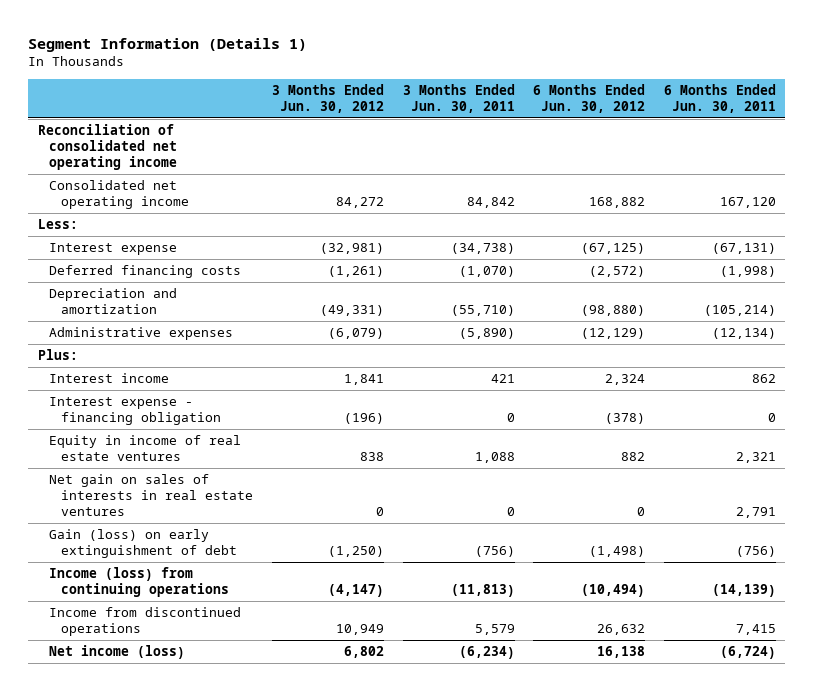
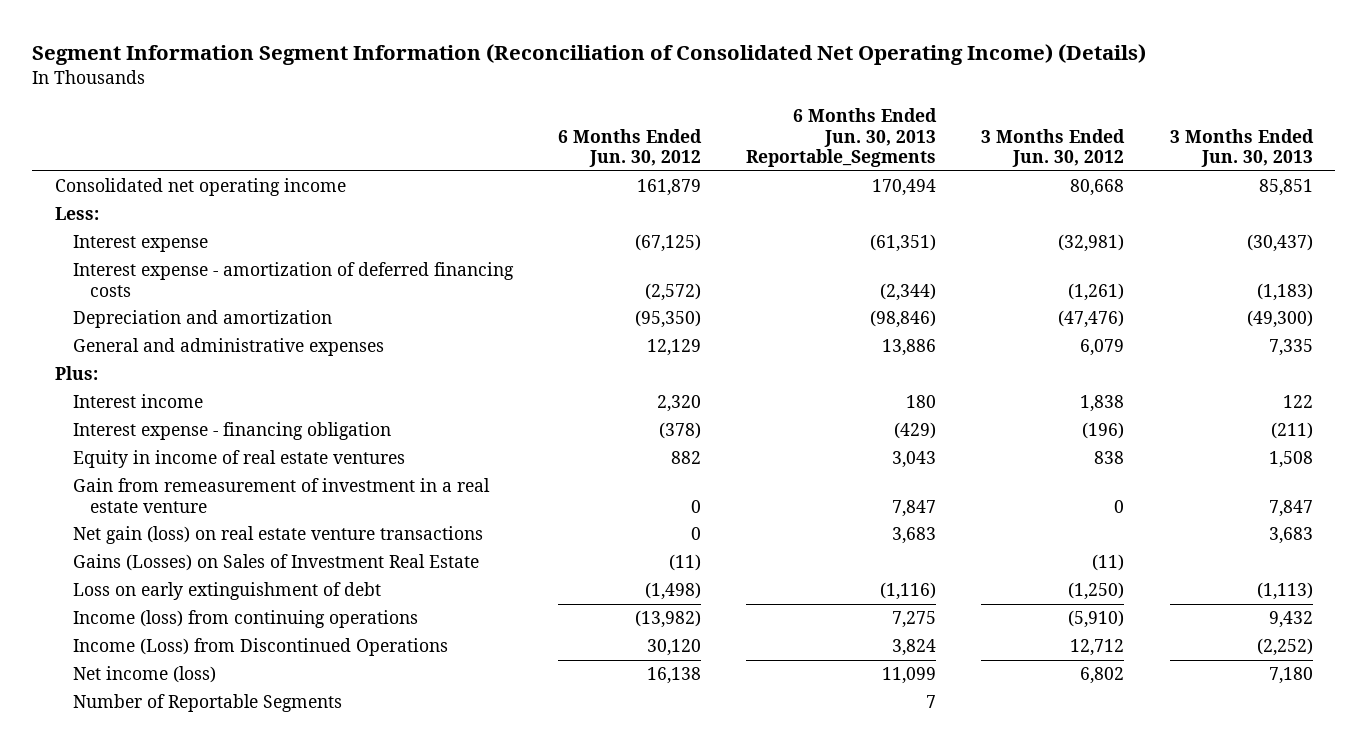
- Segment Information (Details 1)
+ Segment Information Segment Information (Reconciliation of Consolidated Net Operating Income) (Details)
- | 3 Months Ended Jun. 30, 2012 | 3 Months Ended Jun. 30, 2011 | 6 Months Ended Jun. 30, 2012 | 6 Months Ended Jun. 30, 2011
+ | 6 Months Ended Jun. 30, 2012 | 6 Months Ended Jun. 30, 2013 Reportable_Segments | 3 Months Ended Jun. 30, 2012 | 3 Months Ended Jun. 30, 2013
- Reconciliation of consolidated net operating income
- Consolidated net operating income | 84,272 | 84,842 | 168,882 | 167,120
+ Consolidated net operating income | 161,879 | 170,494 | 80,668 | 85,851
- Deferred financing costs | (1,261) | (1,070) | (2,572) | (1,998)
- Depreciation and amortization | (49,331) | (55,710) | (98,880) | (105,214)
- Administrative expenses | (6,079) | (5,890) | (12,129) | (12,134)
+ Interest expense - amortization of deferred financing costs | (2,572) | (2,344) | (1,261) | (1,183)
+ Depreciation and amortization | (95,350) | (98,846) | (47,476) | (49,300)
+ General and administrative expenses | 12,129 | 13,886 | 6,079 | 7,335
- Interest income | 1,841 | 421 | 2,324 | 862
+ Interest income | 2,320 | 180 | 1,838 | 122
- Net gain on sales of interests in real estate ventures | 0 | 0 | 0 | 2,791
- Gain (loss) on early extinguishment of debt | (1,250) | (756) | (1,498) | (756)
- Income (loss) from continuing operations | (4,147) | (11,813) | (10,494) | (14,139)
- Income from discontinued operations | 10,949 | 5,579 | 26,632 | 7,415
+ Gain from remeasurement of investment in a real estate venture | 0 | 7,847 | 0 | 7,847
+ Net gain (loss) on real estate venture transactions | 0 | 3,683 | | 3,683
+ Gains (Losses) on Sales of Investment Real Estate | (11) | | (11) |
+ Loss on early extinguishment of debt | (1,498) | (1,116) | (1,250) | (1,113)
+ Income (loss) from continuing operations | (13,982) | 7,275 | (5,910) | 9,432
+ Income (Loss) from Discontinued Operations | 30,120 | 3,824 | 12,712 | (2,252)
+ Number of Reportable Segments | | 7 | |

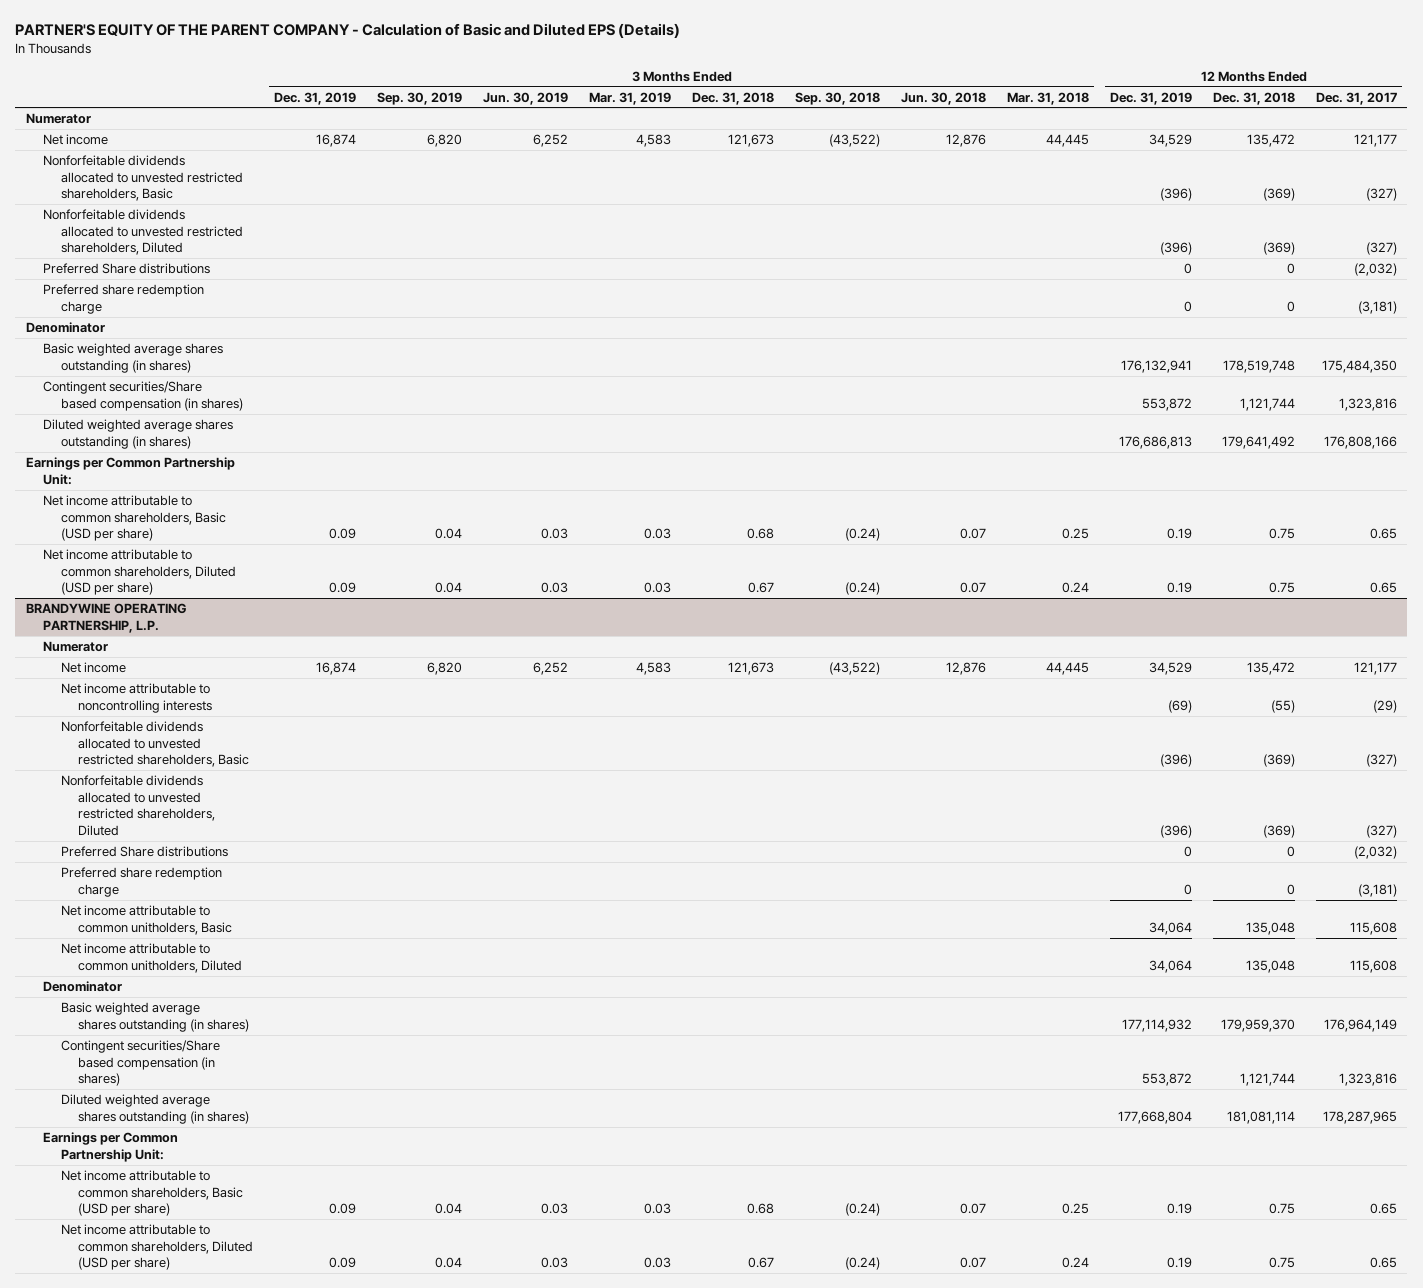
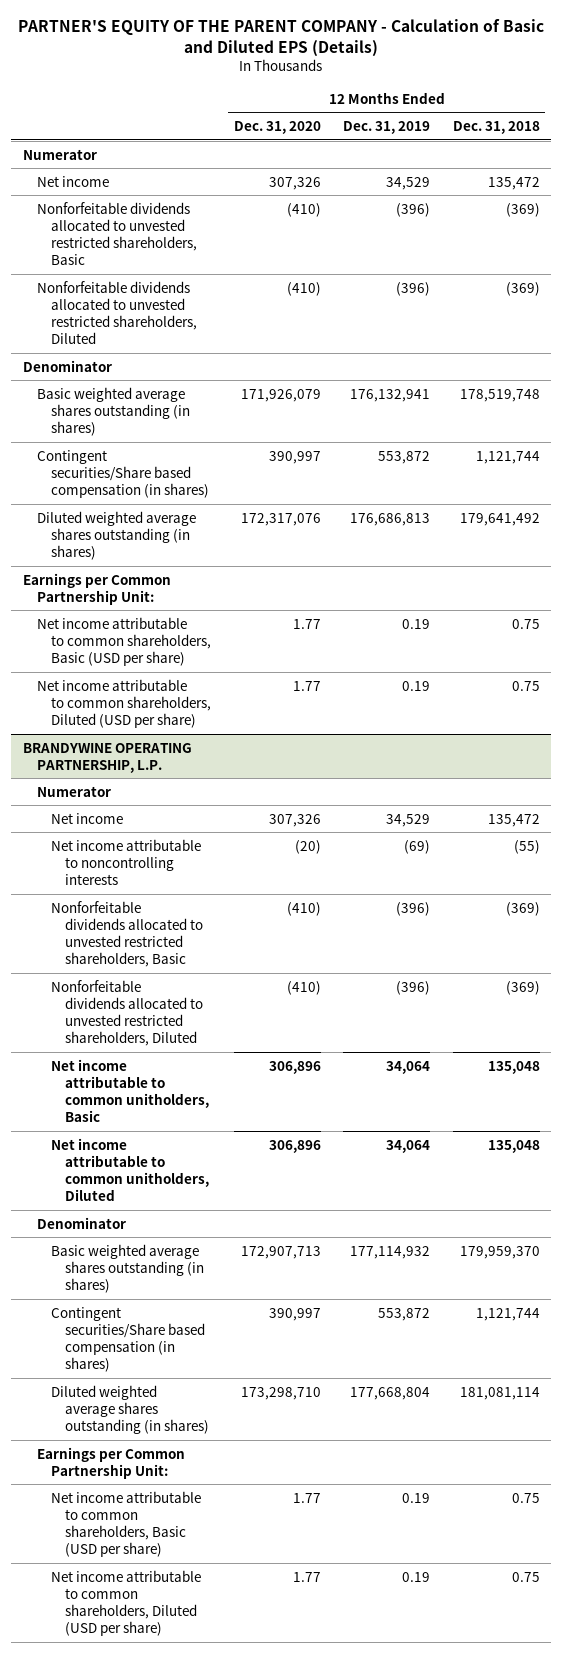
- | 3 Months Ended Dec. 31, 2019 | 3 Months Ended Sep. 30, 2019 | 3 Months Ended Jun. 30, 2019 | 3 Months Ended Mar. 31, 2019 | 3 Months Ended Dec. 31, 2018 | 3 Months Ended Sep. 30, 2018 | 3 Months Ended Jun. 30, 2018 | 3 Months Ended Mar. 31, 2018 | 12 Months Ended Dec. 31, 2019 | 12 Months Ended Dec. 31, 2018 | 12 Months Ended Dec. 31, 2017
+ | 12 Months Ended Dec. 31, 2020 | 12 Months Ended Dec. 31, 2019 | 12 Months Ended Dec. 31, 2018
- Preferred Share distributions | | | | | | | | | 0 | 0 | (2,032)
- Preferred share redemption charge | | | | | | | | | 0 | 0 | (3,181)
@ BRANDYWINE OPERATING PARTNERSHIP, L.P.
- Preferred Share distributions | | | | | | | | | 0 | 0 | (2,032)
- Preferred share redemption charge | | | | | | | | | 0 | 0 | (3,181)

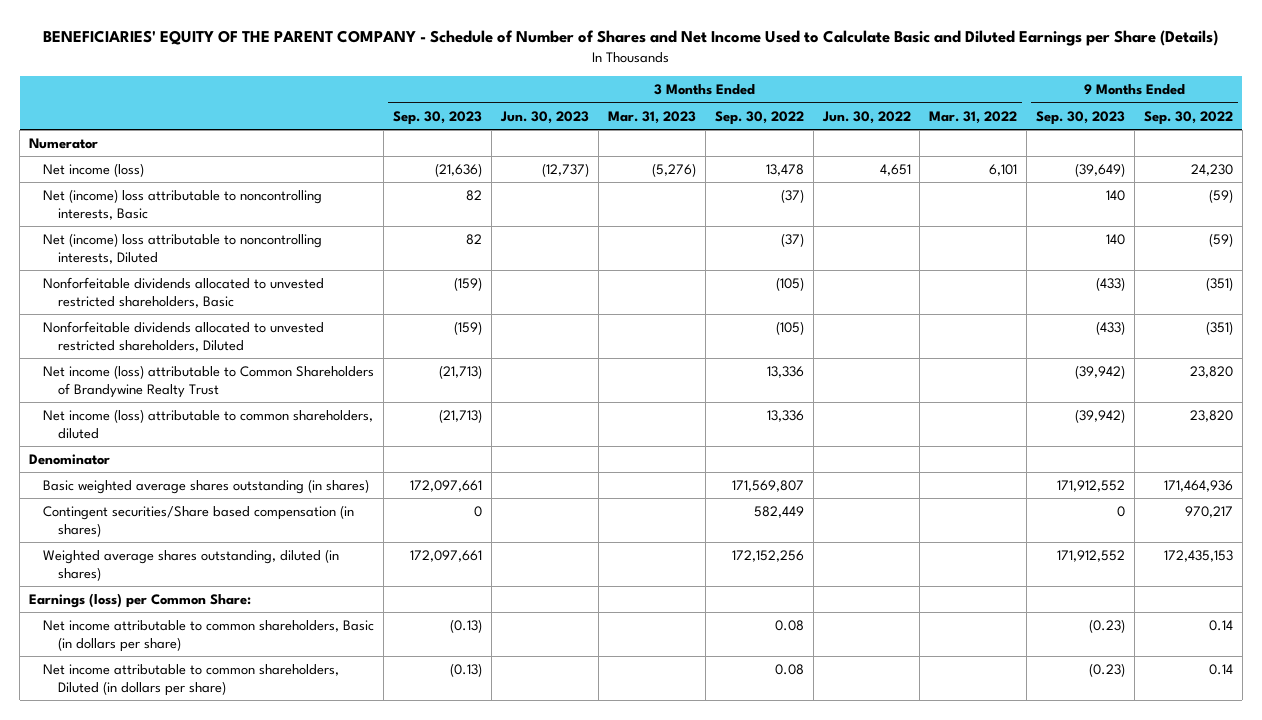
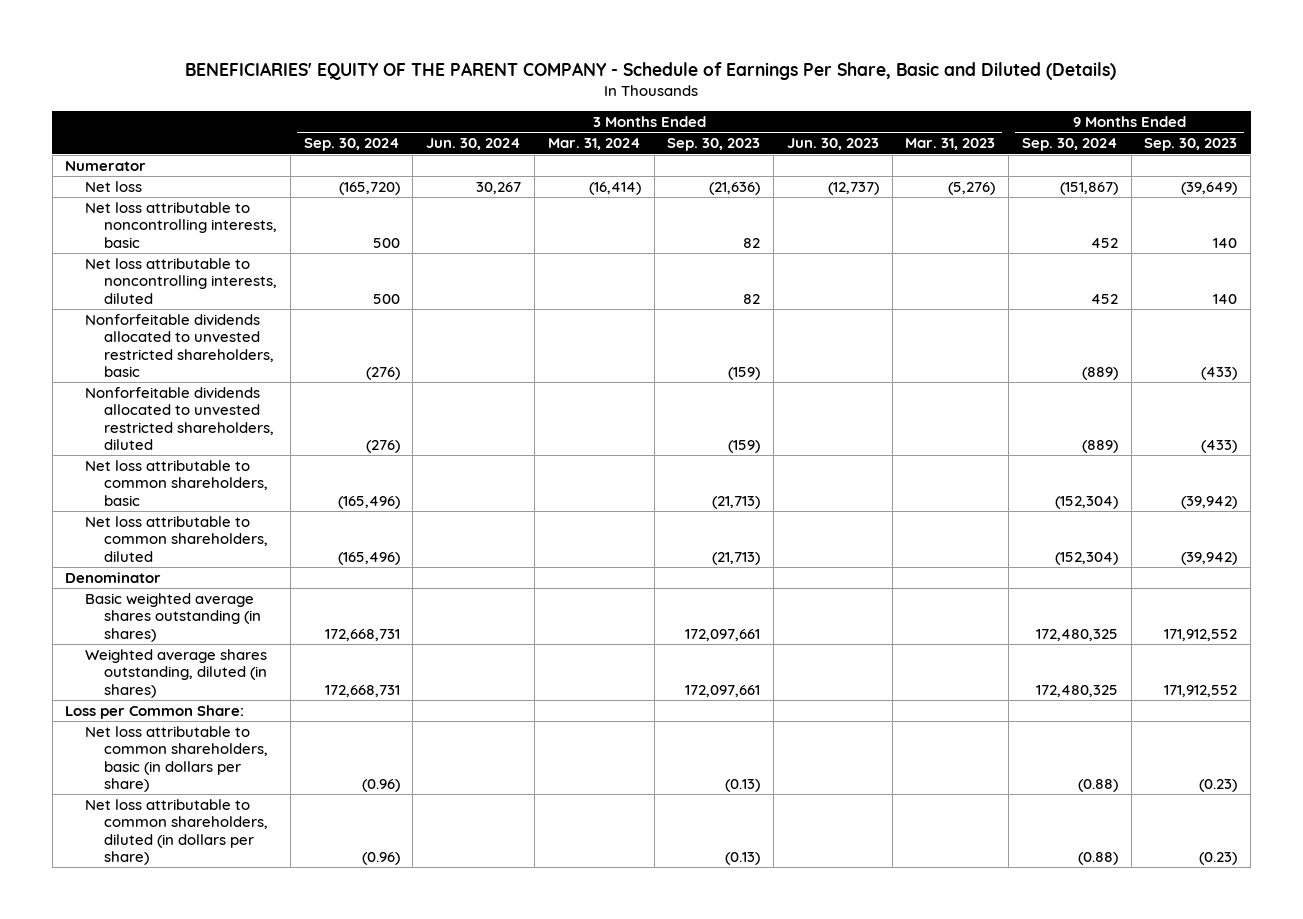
- BENEFICIARIES' EQUITY OF THE PARENT COMPANY - Schedule of Number of Shares and Net Income Used to Calculate Basic and Diluted Earnings per Share (Details)
+ BENEFICIARIES' EQUITY OF THE PARENT COMPANY - Schedule of Earnings Per Share, Basic and Diluted (Details)
- | 3 Months Ended Sep. 30, 2023 | 3 Months Ended Jun. 30, 2023 | 3 Months Ended Mar. 31, 2023 | 3 Months Ended Sep. 30, 2022 | 3 Months Ended Jun. 30, 2022 | 3 Months Ended Mar. 31, 2022 | 9 Months Ended Sep. 30, 2023 | 9 Months Ended Sep. 30, 2022
+ | 3 Months Ended Sep. 30, 2024 | 3 Months Ended Jun. 30, 2024 | 3 Months Ended Mar. 31, 2024 | 3 Months Ended Sep. 30, 2023 | 3 Months Ended Jun. 30, 2023 | 3 Months Ended Mar. 31, 2023 | 9 Months Ended Sep. 30, 2024 | 9 Months Ended Sep. 30, 2023
- Net income (loss) | (21,636) | (12,737) | (5,276) | 13,478 | 4,651 | 6,101 | (39,649) | 24,230
- Net (income) loss attributable to noncontrolling interests, Basic | 82 | | | (37) | | | 140 | (59)
- Net (income) loss attributable to noncontrolling interests, Diluted | 82 | | | (37) | | | 140 | (59)
- Nonforfeitable dividends allocated to unvested restricted shareholders, Basic | (159) | | | (105) | | | (433) | (351)
- Nonforfeitable dividends allocated to unvested restricted shareholders, Diluted | (159) | | | (105) | | | (433) | (351)
- Net income (loss) attributable to Common Shareholders of Brandywine Realty Trust | (21,713) | | | 13,336 | | | (39,942) | 23,820
- Net income (loss) attributable to common shareholders, diluted | (21,713) | | | 13,336 | | | (39,942) | 23,820
+ Net loss | (165,720) | 30,267 | (16,414) | (21,636) | (12,737) | (5,276) | (151,867) | (39,649)
+ Net loss attributable to noncontrolling interests, basic | 500 | | | 82 | | | 452 | 140
+ Net loss attributable to noncontrolling interests, diluted | 500 | | | 82 | | | 452 | 140
+ Nonforfeitable dividends allocated to unvested restricted shareholders, basic | (276) | | | (159) | | | (889) | (433)
+ Nonforfeitable dividends allocated to unvested restricted shareholders, diluted | (276) | | | (159) | | | (889) | (433)
+ Net loss attributable to common shareholders, basic | (165,496) | | | (21,713) | | | (152,304) | (39,942)
+ Net loss attributable to common shareholders, diluted | (165,496) | | | (21,713) | | | (152,304) | (39,942)
- Contingent securities/Share based compensation (in shares) | 0 | | | 582,449 | | | 0 | 970,217
- Earnings (loss) per Common Share:
- Net income attributable to common shareholders, Basic (in dollars per share) | (0.13) | | | 0.08 | | | (0.23) | 0.14
- Net income attributable to common shareholders, Diluted (in dollars per share) | (0.13) | | | 0.08 | | | (0.23) | 0.14
+ Loss per Common Share:
+ Net loss attributable to common shareholders, basic (in dollars per share) | (0.96) | | | (0.13) | | | (0.88) | (0.23)
+ Net loss attributable to common shareholders, diluted (in dollars per share) | (0.96) | | | (0.13) | | | (0.88) | (0.23)

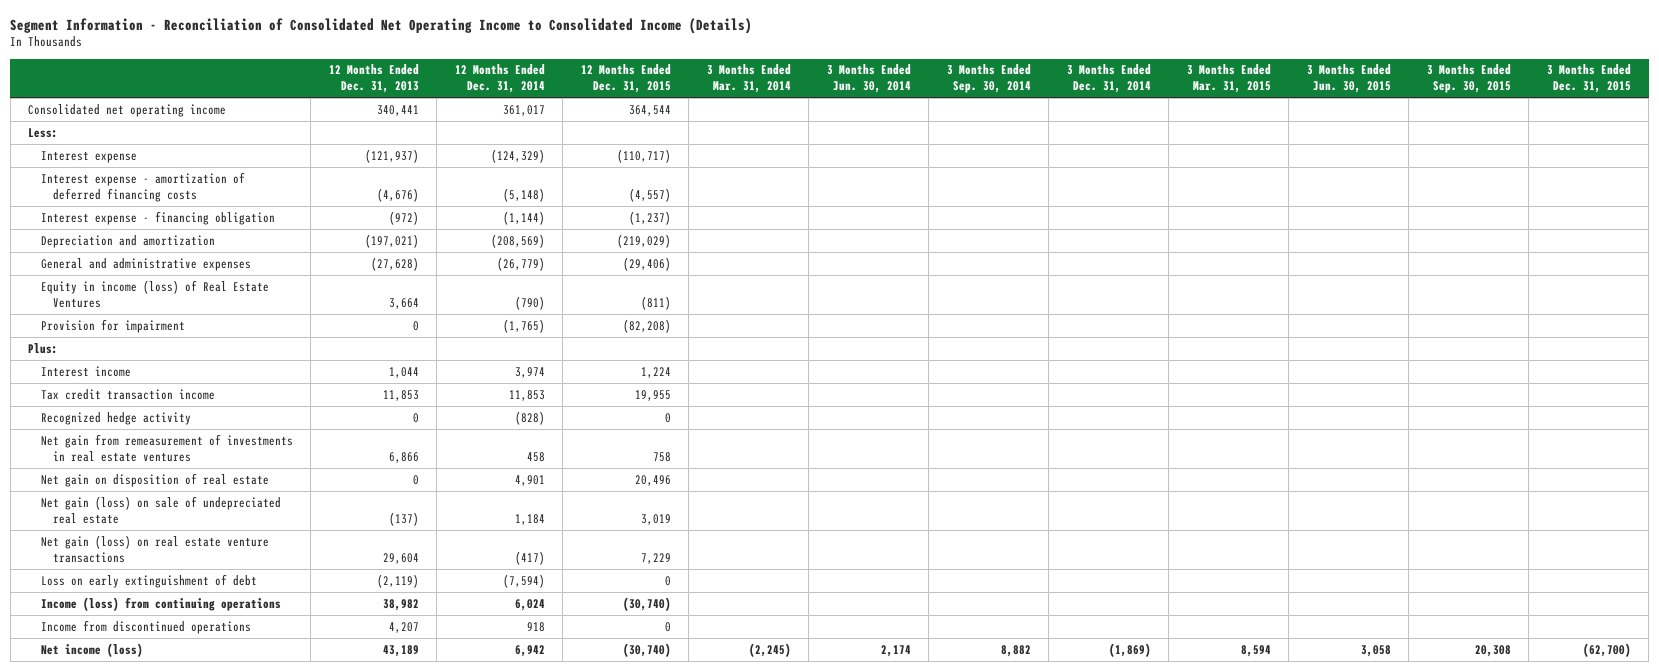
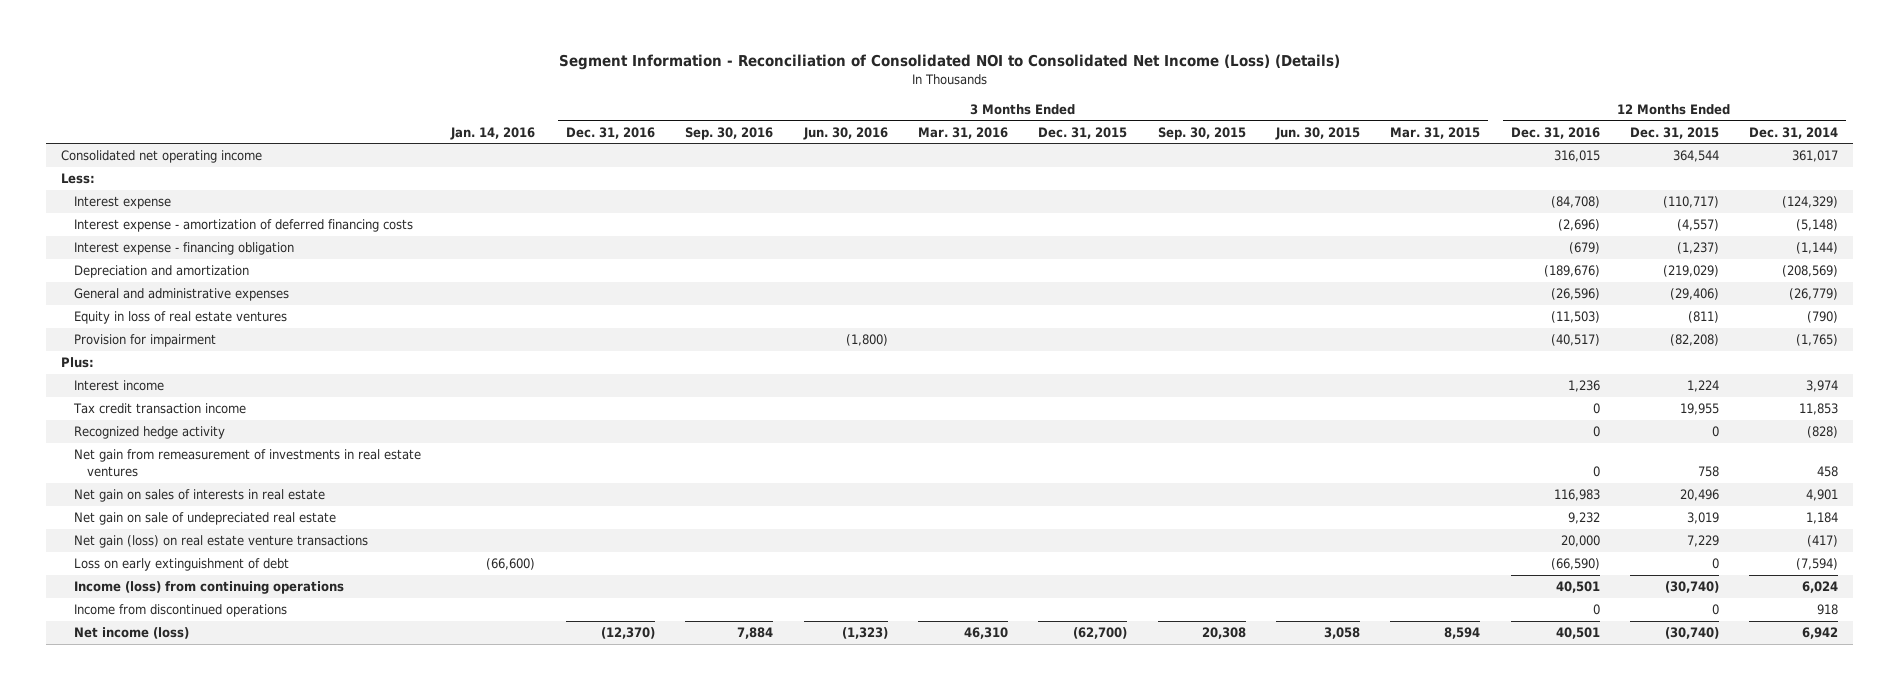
- Segment Information - Reconciliation of Consolidated Net Operating Income to Consolidated Income (Details)
+ Segment Information - Reconciliation of Consolidated NOI to Consolidated Net Income (Loss) (Details)
- | 12 Months Ended Dec. 31, 2013 | 12 Months Ended Dec. 31, 2014 | 12 Months Ended Dec. 31, 2015 | 3 Months Ended Mar. 31, 2014 | 3 Months Ended Jun. 30, 2014 | 3 Months Ended Sep. 30, 2014 | 3 Months Ended Dec. 31, 2014 | 3 Months Ended Mar. 31, 2015 | 3 Months Ended Jun. 30, 2015 | 3 Months Ended Sep. 30, 2015 | 3 Months Ended Dec. 31, 2015
+ | Jan. 14, 2016 | 3 Months Ended Dec. 31, 2016 | 3 Months Ended Sep. 30, 2016 | 3 Months Ended Jun. 30, 2016 | 3 Months Ended Mar. 31, 2016 | 3 Months Ended Dec. 31, 2015 | 3 Months Ended Sep. 30, 2015 | 3 Months Ended Jun. 30, 2015 | 3 Months Ended Mar. 31, 2015 | 12 Months Ended Dec. 31, 2016 | 12 Months Ended Dec. 31, 2015 | 12 Months Ended Dec. 31, 2014
- Equity in income (loss) of Real Estate Ventures | 3,664 | (790) | (811) | | | | | | | |
+ Equity in loss of real estate ventures | | | | | | | | | | (11,503) | (811) | (790)
- Net gain on disposition of real estate | 0 | 4,901 | 20,496 | | | | | | | |
- Net gain (loss) on sale of undepreciated real estate | (137) | 1,184 | 3,019 | | | | | | | |
+ Net gain on sales of interests in real estate | | | | | | | | | | 116,983 | 20,496 | 4,901
+ Net gain on sale of undepreciated real estate | | | | | | | | | | 9,232 | 3,019 | 1,184

